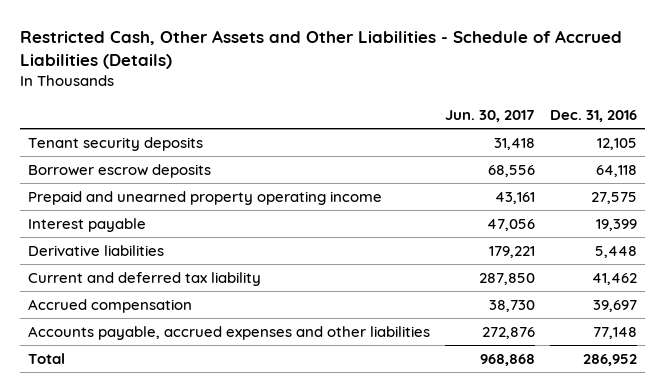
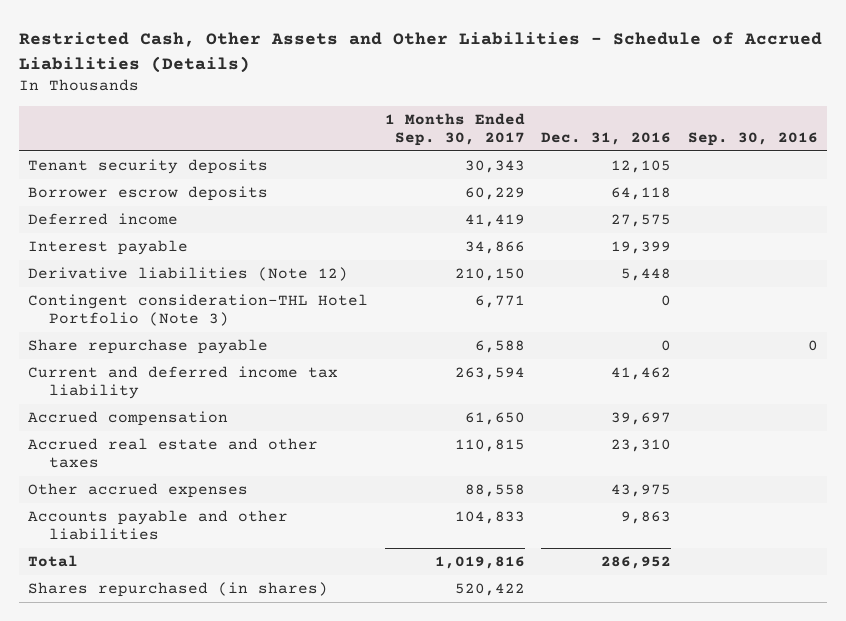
- | Jun. 30, 2017 | Dec. 31, 2016
+ | 1 Months Ended Sep. 30, 2017 | Dec. 31, 2016 | Sep. 30, 2016
- Prepaid and unearned property operating income | 43,161 | 27,575
+ Deferred income | 41,419 | 27,575 |
- Derivative liabilities | 179,221 | 5,448
- Current and deferred tax liability | 287,850 | 41,462
+ Derivative liabilities (Note 12) | 210,150 | 5,448 |
+ Contingent consideration-THL Hotel Portfolio (Note 3) | 6,771 | 0 |
+ Share repurchase payable | 6,588 | 0 | 0
+ Current and deferred income tax liability | 263,594 | 41,462 |
- Accounts payable, accrued expenses and other liabilities | 272,876 | 77,148
+ Accrued real estate and other taxes | 110,815 | 23,310 |
+ Other accrued expenses | 88,558 | 43,975 |
+ Accounts payable and other liabilities | 104,833 | 9,863 |
+ Shares repurchased (in shares) | 520,422 | |

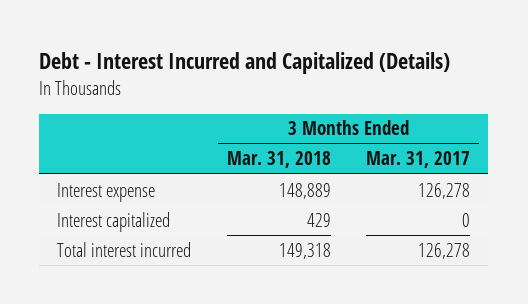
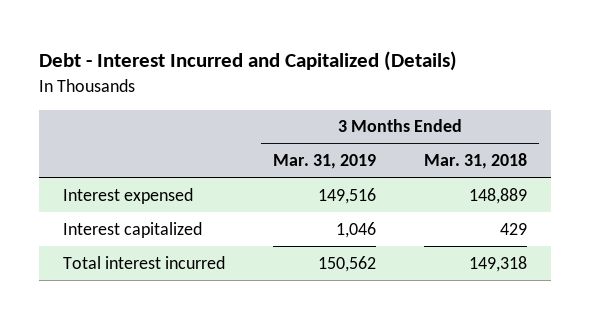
- | 3 Months Ended Mar. 31, 2018 | 3 Months Ended Mar. 31, 2017
+ | 3 Months Ended Mar. 31, 2019 | 3 Months Ended Mar. 31, 2018
- Interest expense | 148,889 | 126,278
+ Interest expensed | 149,516 | 148,889

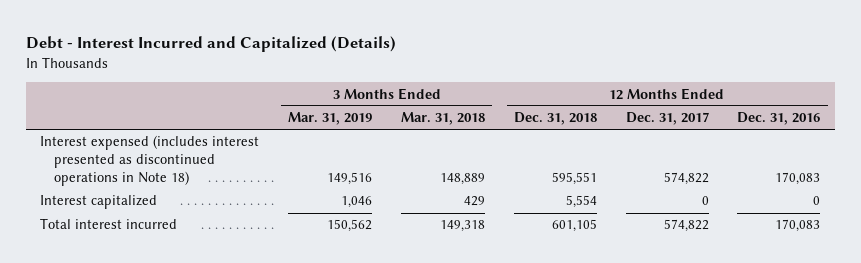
- | 3 Months Ended Mar. 31, 2019 | 3 Months Ended Mar. 31, 2018
+ | 3 Months Ended Mar. 31, 2019 | 3 Months Ended Mar. 31, 2018 | 12 Months Ended Dec. 31, 2018 | 12 Months Ended Dec. 31, 2017 | 12 Months Ended Dec. 31, 2016
- Interest expensed | 149,516 | 148,889
+ Interest expensed (includes interest presented as discontinued operations in Note 18) | 149,516 | 148,889 | 595,551 | 574,822 | 170,083

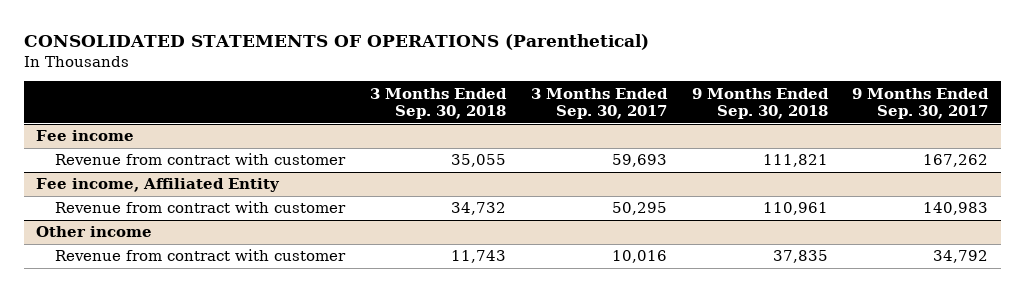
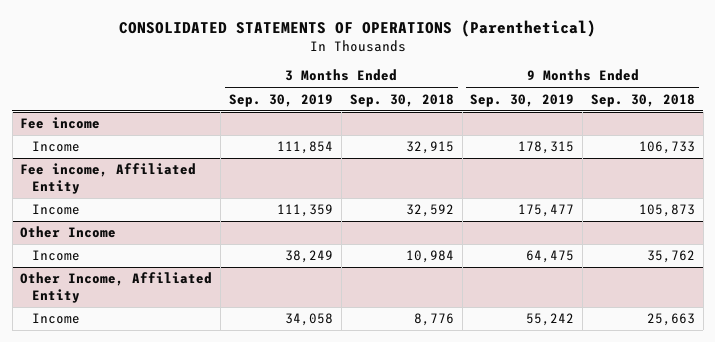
- | 3 Months Ended Sep. 30, 2018 | 3 Months Ended Sep. 30, 2017 | 9 Months Ended Sep. 30, 2018 | 9 Months Ended Sep. 30, 2017
+ | 3 Months Ended Sep. 30, 2019 | 3 Months Ended Sep. 30, 2018 | 9 Months Ended Sep. 30, 2019 | 9 Months Ended Sep. 30, 2018
@ Fee income
- Revenue from contract with customer | 35,055 | 59,693 | 111,821 | 167,262
+ Income | 111,854 | 32,915 | 178,315 | 106,733
@ Fee income, Affiliated Entity
- Revenue from contract with customer | 34,732 | 50,295 | 110,961 | 140,983
- Other income
- Revenue from contract with customer | 11,743 | 10,016 | 37,835 | 34,792
@ Fee income, Affiliated Entity
+ Income | 111,359 | 32,592 | 175,477 | 105,873
+ Other Income
+ Income | 38,249 | 10,984 | 64,475 | 35,762
+ Other Income, Affiliated Entity
+ Income | 34,058 | 8,776 | 55,242 | 25,663

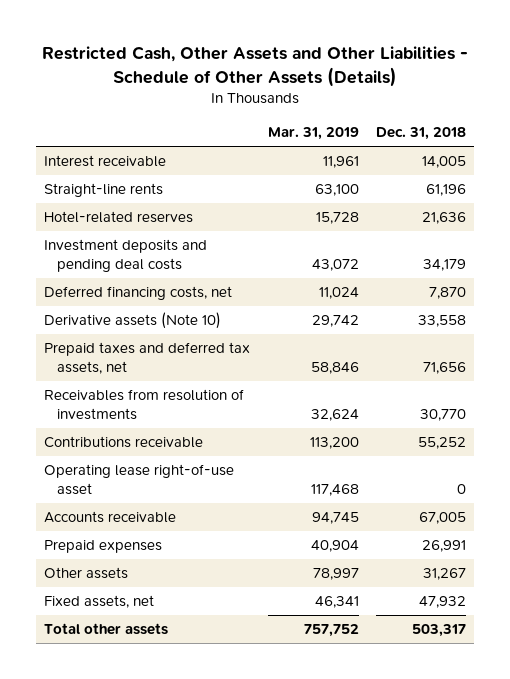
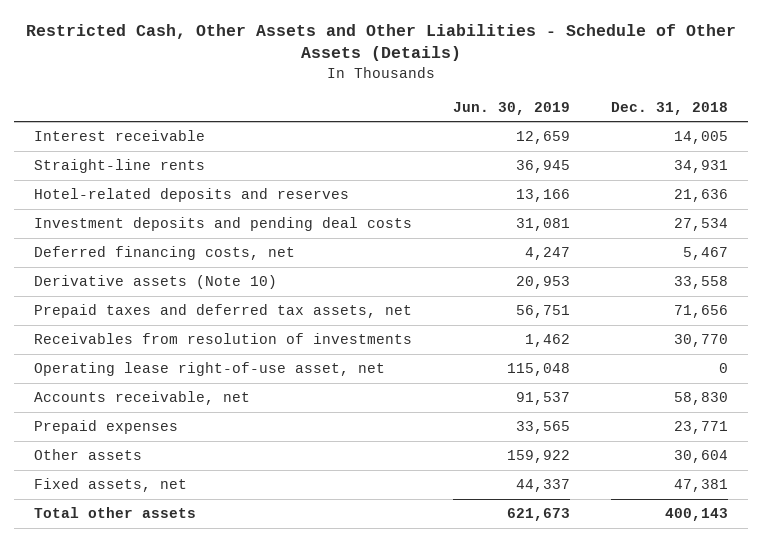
- | Mar. 31, 2019 | Dec. 31, 2018
+ | Jun. 30, 2019 | Dec. 31, 2018
- Straight-line rents | 63,100 | 61,196
- Hotel-related reserves | 15,728 | 21,636
- Investment deposits and pending deal costs | 43,072 | 34,179
- Deferred financing costs, net | 11,024 | 7,870
+ Straight-line rents | 36,945 | 34,931
+ Hotel-related deposits and reserves | 13,166 | 21,636
+ Investment deposits and pending deal costs | 31,081 | 27,534
+ Deferred financing costs, net | 4,247 | 5,467
- Contributions receivable | 113,200 | 55,252
- Operating lease right-of-use asset | 117,468 | 0
- Accounts receivable | 94,745 | 67,005
- Prepaid expenses | 40,904 | 26,991
- Other assets | 78,997 | 31,267
- Fixed assets, net | 46,341 | 47,932
- Total other assets | 757,752 | 503,317
+ Operating lease right-of-use asset, net | 115,048 | 0
+ Accounts receivable, net | 91,537 | 58,830
+ Prepaid expenses | 33,565 | 23,771
+ Other assets | 159,922 | 30,604
+ Fixed assets, net | 44,337 | 47,381
+ Total other assets | 621,673 | 400,143

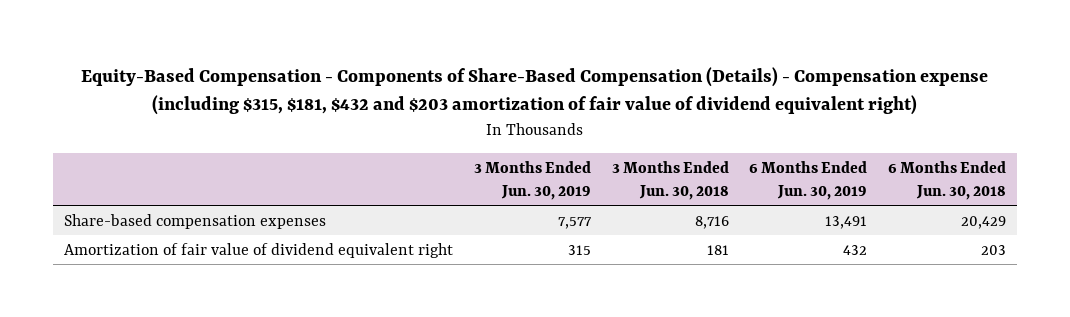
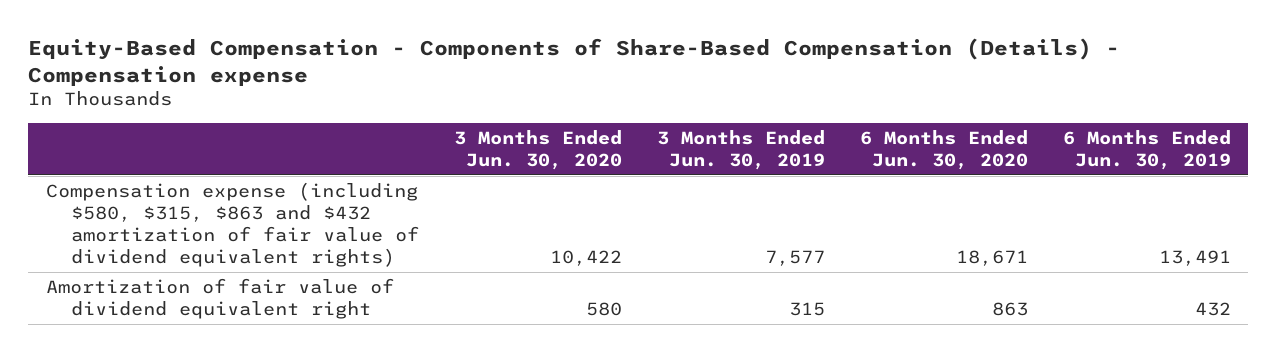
- Equity-Based Compensation - Components of Share-Based Compensation (Details) - Compensation expense (including $315, $181, $432 and $203 amortization of fair value of dividend equivalent right)
+ Equity-Based Compensation - Components of Share-Based Compensation (Details) - Compensation expense
- | 3 Months Ended Jun. 30, 2019 | 3 Months Ended Jun. 30, 2018 | 6 Months Ended Jun. 30, 2019 | 6 Months Ended Jun. 30, 2018
+ | 3 Months Ended Jun. 30, 2020 | 3 Months Ended Jun. 30, 2019 | 6 Months Ended Jun. 30, 2020 | 6 Months Ended Jun. 30, 2019
- Share-based compensation expenses | 7,577 | 8,716 | 13,491 | 20,429
+ Compensation expense (including $580, $315, $863 and $432 amortization of fair value of dividend equivalent rights) | 10,422 | 7,577 | 18,671 | 13,491

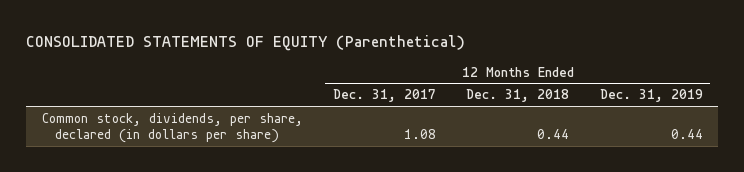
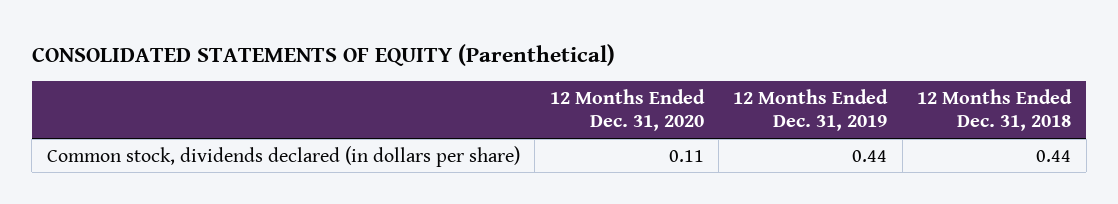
- | 12 Months Ended Dec. 31, 2017 | 12 Months Ended Dec. 31, 2018 | 12 Months Ended Dec. 31, 2019
+ | 12 Months Ended Dec. 31, 2020 | 12 Months Ended Dec. 31, 2019 | 12 Months Ended Dec. 31, 2018
- Common stock, dividends, per share, declared (in dollars per share) | 1.08 | 0.44 | 0.44
+ Common stock, dividends declared (in dollars per share) | 0.11 | 0.44 | 0.44

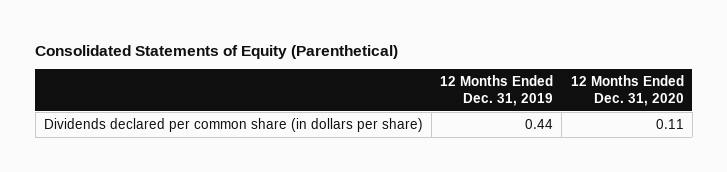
- CONSOLIDATED STATEMENTS OF EQUITY (Parenthetical)
+ Consolidated Statements of Equity (Parenthetical)
- | 12 Months Ended Dec. 31, 2020 | 12 Months Ended Dec. 31, 2019 | 12 Months Ended Dec. 31, 2018
+ | 12 Months Ended Dec. 31, 2019 | 12 Months Ended Dec. 31, 2020
- Common stock, dividends declared (in dollars per share) | 0.11 | 0.44 | 0.44
+ Dividends declared per common share (in dollars per share) | 0.44 | 0.11

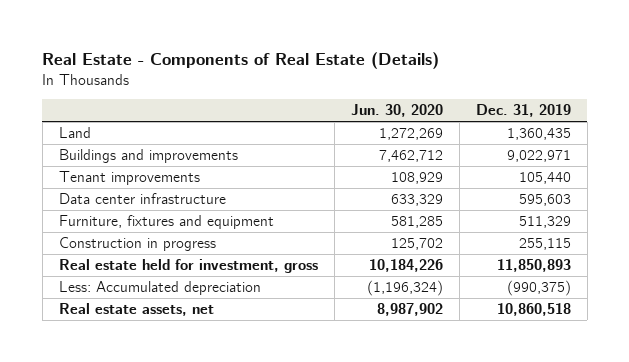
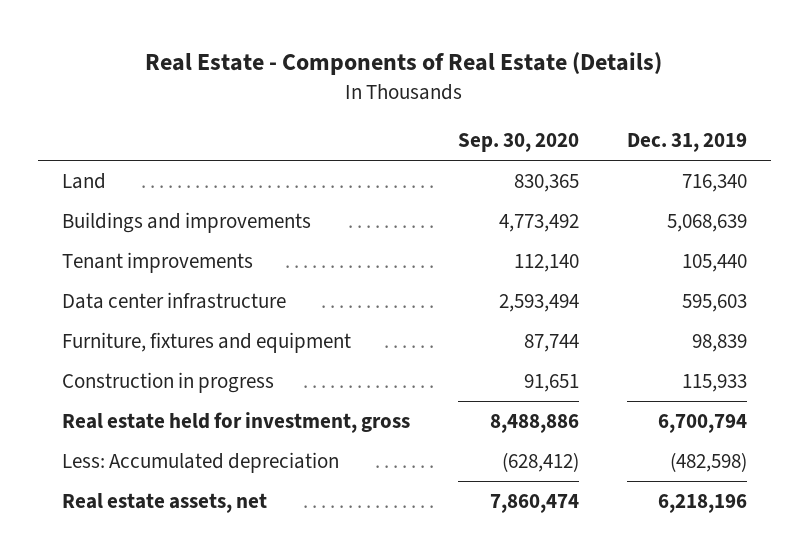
- | Jun. 30, 2020 | Dec. 31, 2019
+ | Sep. 30, 2020 | Dec. 31, 2019
- Land | 1,272,269 | 1,360,435
- Buildings and improvements | 7,462,712 | 9,022,971
+ Land | 830,365 | 716,340
+ Buildings and improvements | 4,773,492 | 5,068,639
- Furniture, fixtures and equipment | 581,285 | 511,329
- Construction in progress | 125,702 | 255,115
- Real estate held for investment, gross | 10,184,226 | 11,850,893
- Less: Accumulated depreciation | (1,196,324) | (990,375)
- Real estate assets, net | 8,987,902 | 10,860,518
+ Furniture, fixtures and equipment | 87,744 | 98,839
+ Construction in progress | 91,651 | 115,933
+ Real estate held for investment, gross | 8,488,886 | 6,700,794
+ Less: Accumulated depreciation | (628,412) | (482,598)
+ Real estate assets, net | 7,860,474 | 6,218,196

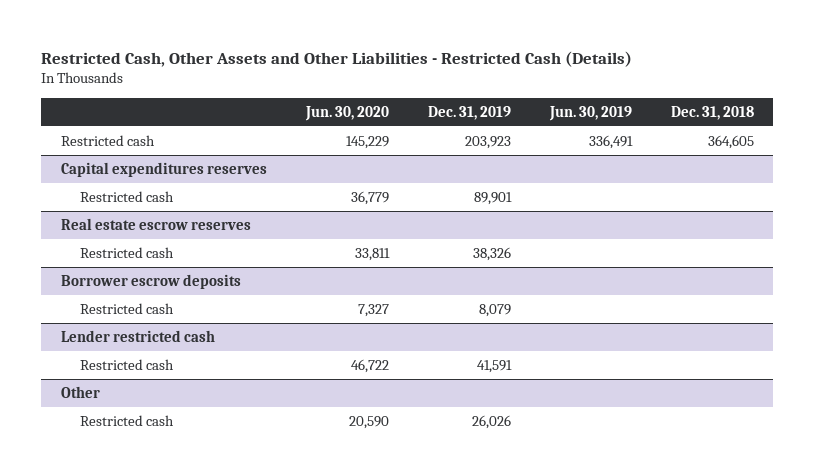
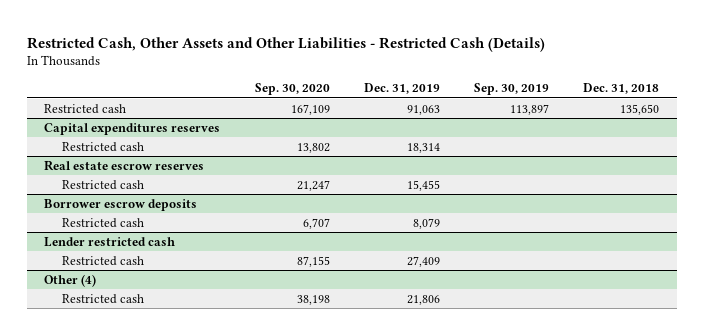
- | Jun. 30, 2020 | Dec. 31, 2019 | Jun. 30, 2019 | Dec. 31, 2018
+ | Sep. 30, 2020 | Dec. 31, 2019 | Sep. 30, 2019 | Dec. 31, 2018
- Restricted cash | 145,229 | 203,923 | 336,491 | 364,605
+ Restricted cash | 167,109 | 91,063 | 113,897 | 135,650
@ Capital expenditures reserves
- Restricted cash | 36,779 | 89,901 | |
+ Restricted cash | 13,802 | 18,314 | |
@ Real estate escrow reserves
- Restricted cash | 33,811 | 38,326 | |
+ Restricted cash | 21,247 | 15,455 | |
@ Lender restricted cash
- Restricted cash | 46,722 | 41,591 | |
- Other
- Restricted cash | 20,590 | 26,026 | |
@ Lender restricted cash
+ Restricted cash | 87,155 | 27,409 | |
+ Other (4)
+ Restricted cash | 38,198 | 21,806 | |

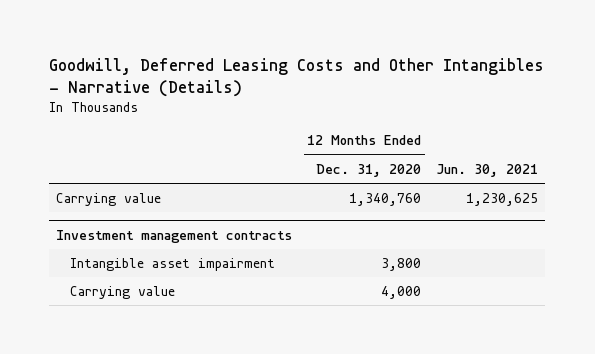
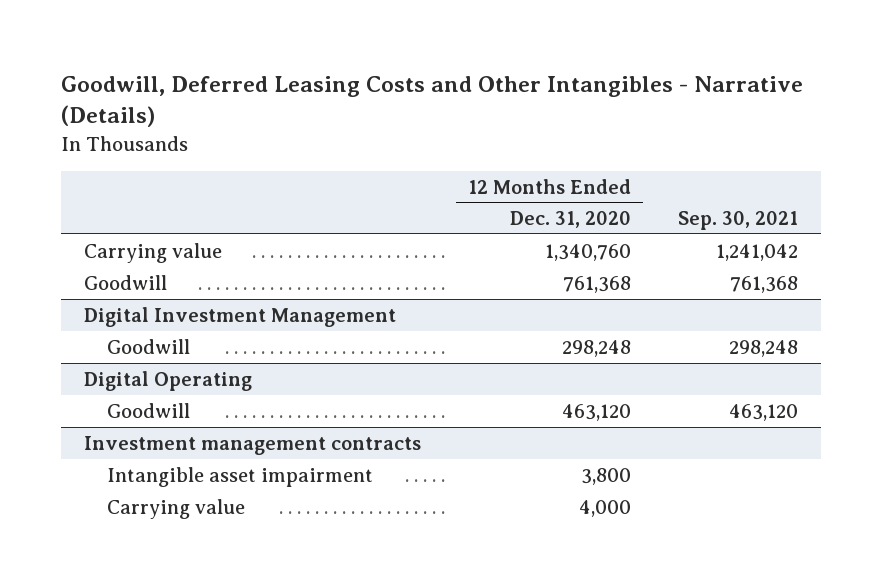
- | 12 Months Ended Dec. 31, 2020 | Jun. 30, 2021
+ | 12 Months Ended Dec. 31, 2020 | Sep. 30, 2021
+ Goodwill | 761,368 | 761,368
+ Digital Investment Management
+ Goodwill | 298,248 | 298,248
+ Digital Operating
+ Goodwill | 463,120 | 463,120

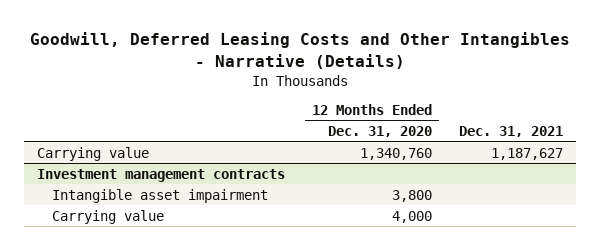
- | 12 Months Ended Dec. 31, 2020 | Sep. 30, 2021
+ | 12 Months Ended Dec. 31, 2020 | Dec. 31, 2021
- Goodwill | 761,368 | 761,368
- Digital Investment Management
- Goodwill | 298,248 | 298,248
- Digital Operating
- Goodwill | 463,120 | 463,120

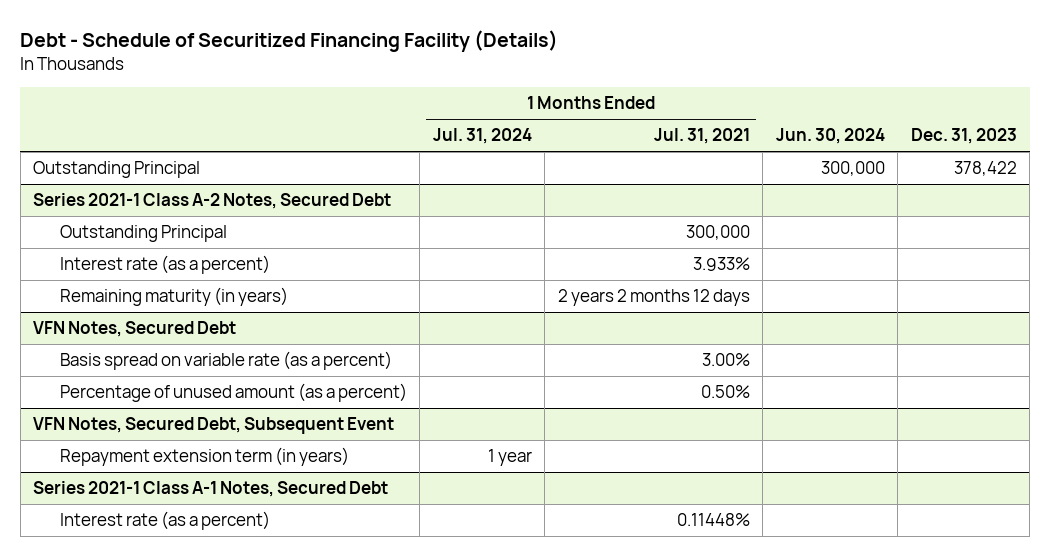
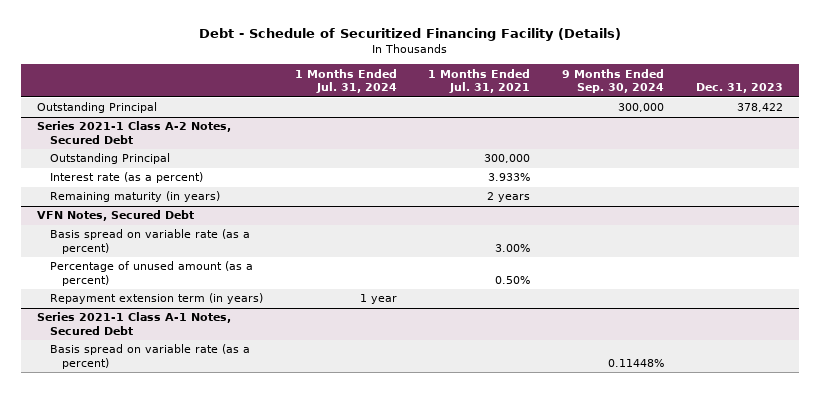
- | 1 Months Ended Jul. 31, 2024 | 1 Months Ended Jul. 31, 2021 | Jun. 30, 2024 | Dec. 31, 2023
+ | 1 Months Ended Jul. 31, 2024 | 1 Months Ended Jul. 31, 2021 | 9 Months Ended Sep. 30, 2024 | Dec. 31, 2023
@ Series 2021-1 Class A-2 Notes, Secured Debt
- Remaining maturity (in years) | | 2 years 2 months 12 days | |
+ Remaining maturity (in years) | | 2 years | |
- VFN Notes, Secured Debt, Subsequent Event
@ Series 2021-1 Class A-1 Notes, Secured Debt
- Interest rate (as a percent) | | 0.11448% | |
+ Basis spread on variable rate (as a percent) | | | 0.11448% |

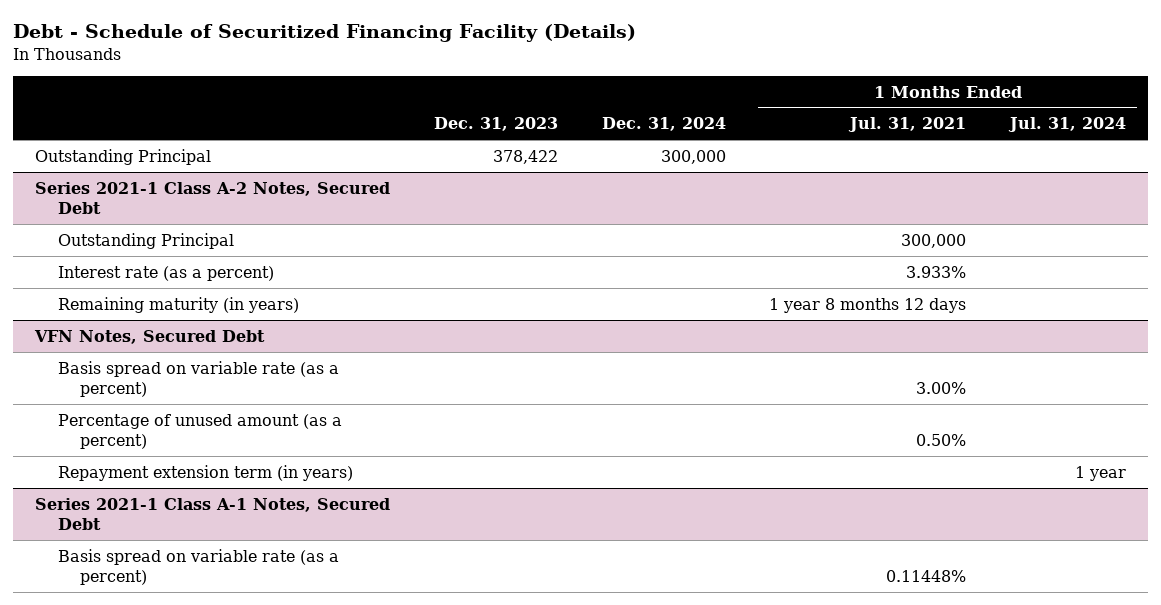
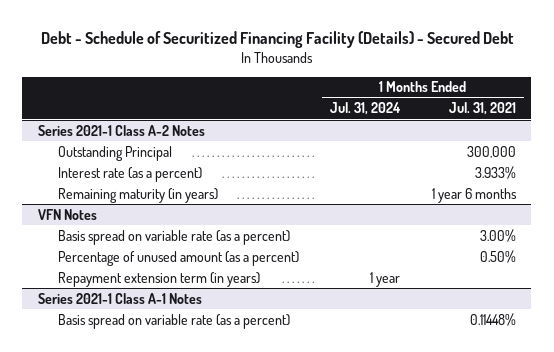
- Debt - Schedule of Securitized Financing Facility (Details)
+ Debt - Schedule of Securitized Financing Facility (Details) - Secured Debt
- | Dec. 31, 2023 | Dec. 31, 2024 | 1 Months Ended Jul. 31, 2021 | 1 Months Ended Jul. 31, 2024
+ | 1 Months Ended Jul. 31, 2024 | 1 Months Ended Jul. 31, 2021
- Outstanding Principal | 378,422 | 300,000 | |
- Series 2021-1 Class A-2 Notes, Secured Debt
+ Series 2021-1 Class A-2 Notes
- Remaining maturity (in years) | | | 1 year 8 months 12 days |
- VFN Notes, Secured Debt
+ Remaining maturity (in years) | | 1 year 6 months
+ VFN Notes
- Series 2021-1 Class A-1 Notes, Secured Debt
+ Series 2021-1 Class A-1 Notes

